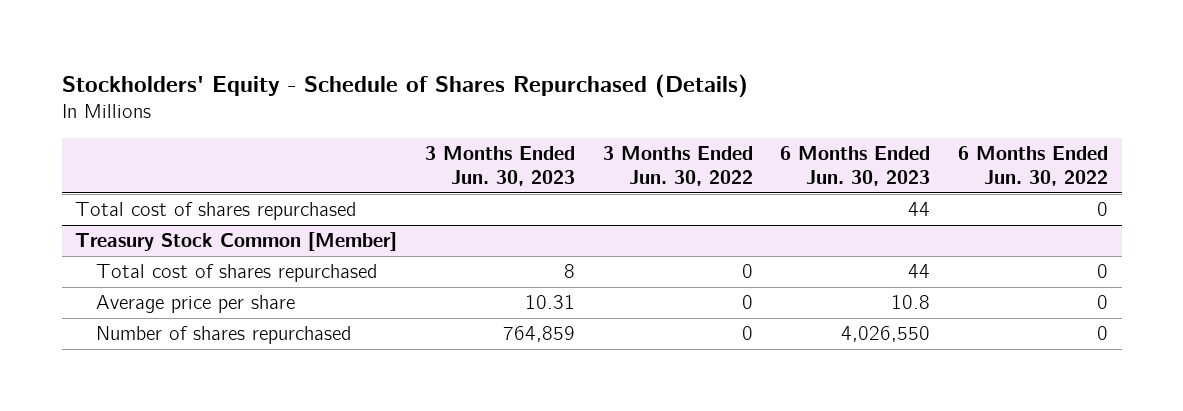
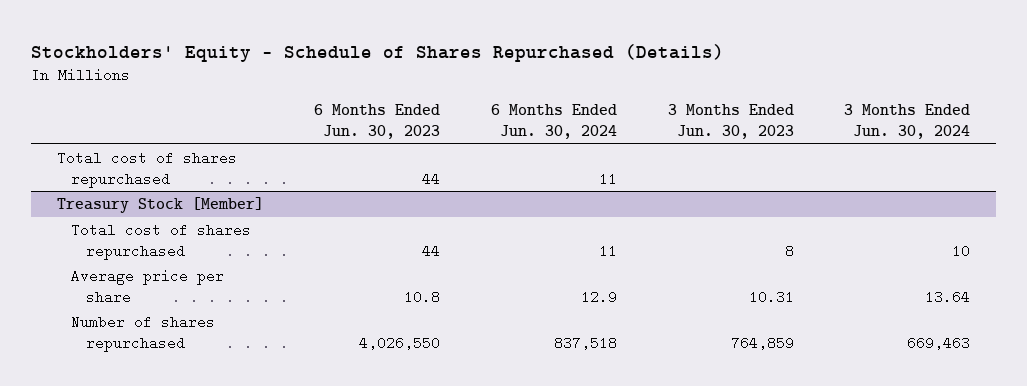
- | 3 Months Ended Jun. 30, 2023 | 3 Months Ended Jun. 30, 2022 | 6 Months Ended Jun. 30, 2023 | 6 Months Ended Jun. 30, 2022
+ | 6 Months Ended Jun. 30, 2023 | 6 Months Ended Jun. 30, 2024 | 3 Months Ended Jun. 30, 2023 | 3 Months Ended Jun. 30, 2024
- Treasury Stock Common [Member]
+ Treasury Stock [Member]

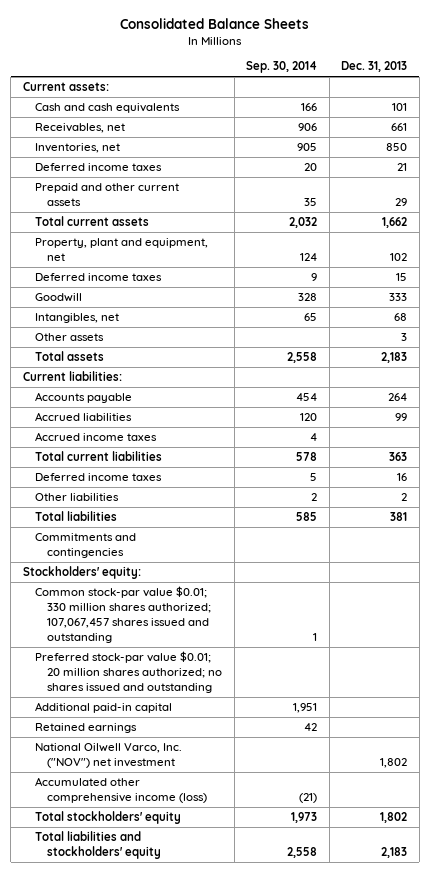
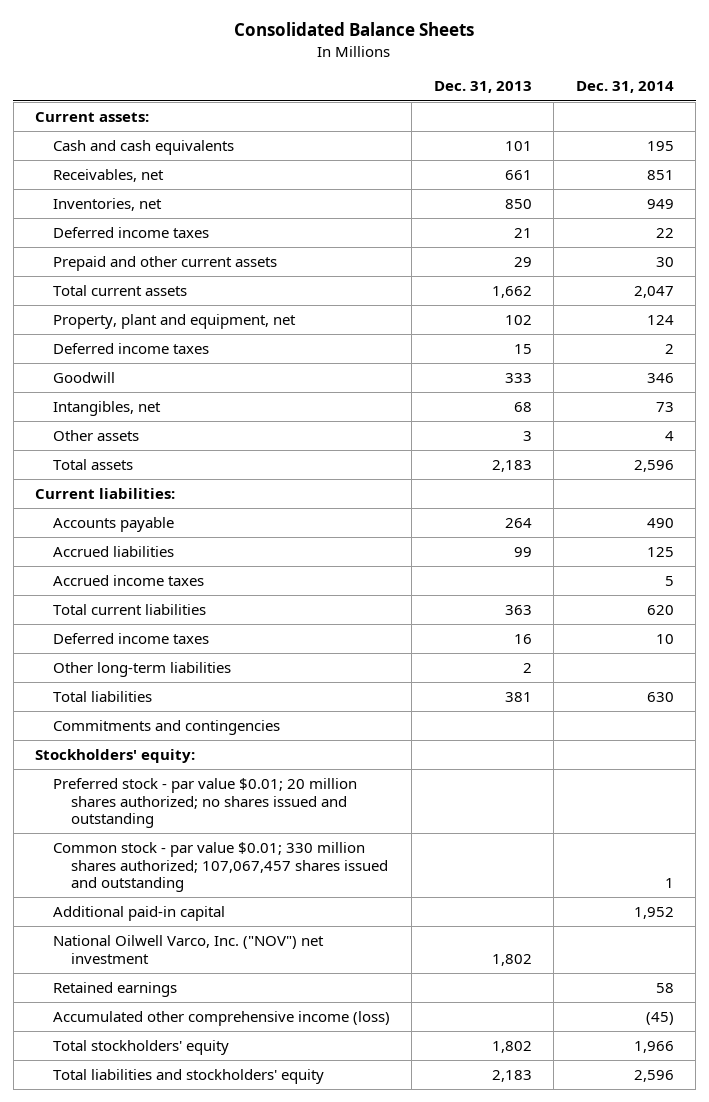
- | Sep. 30, 2014 | Dec. 31, 2013
+ | Dec. 31, 2013 | Dec. 31, 2014
- Other liabilities | 2 | 2
+ Other long-term liabilities | 2 |
- Common stock-par value $0.01; 330 million shares authorized; 107,067,457 shares issued and outstanding | 1 |
- Preferred stock-par value $0.01; 20 million shares authorized; no shares issued and outstanding
+ Preferred stock - par value $0.01; 20 million shares authorized; no shares issued and outstanding
+ Common stock - par value $0.01; 330 million shares authorized; 107,067,457 shares issued and outstanding | | 1
moved down: Retained earnings | | 58

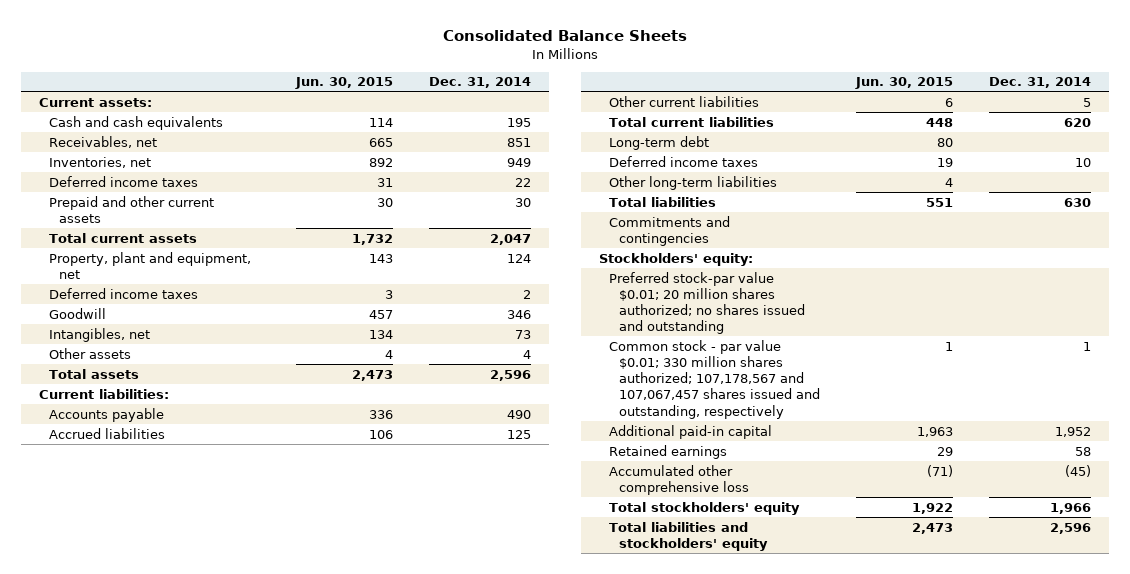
- | Dec. 31, 2013 | Dec. 31, 2014
+ | Jun. 30, 2015 | Dec. 31, 2014
- Accrued income taxes | | 5
+ Other current liabilities | 6 | 5
+ Long-term debt | 80 |
- Preferred stock - par value $0.01; 20 million shares authorized; no shares issued and outstanding
- Common stock - par value $0.01; 330 million shares authorized; 107,067,457 shares issued and outstanding | | 1
+ Preferred stock-par value $0.01; 20 million shares authorized; no shares issued and outstanding
+ Common stock - par value $0.01; 330 million shares authorized; 107,178,567 and 107,067,457 shares issued and outstanding, respectively | 1 | 1
- National Oilwell Varco, Inc. ("NOV") net investment | 1,802 |
- Accumulated other comprehensive income (loss) | | (45)
+ Accumulated other comprehensive loss | (71) | (45)

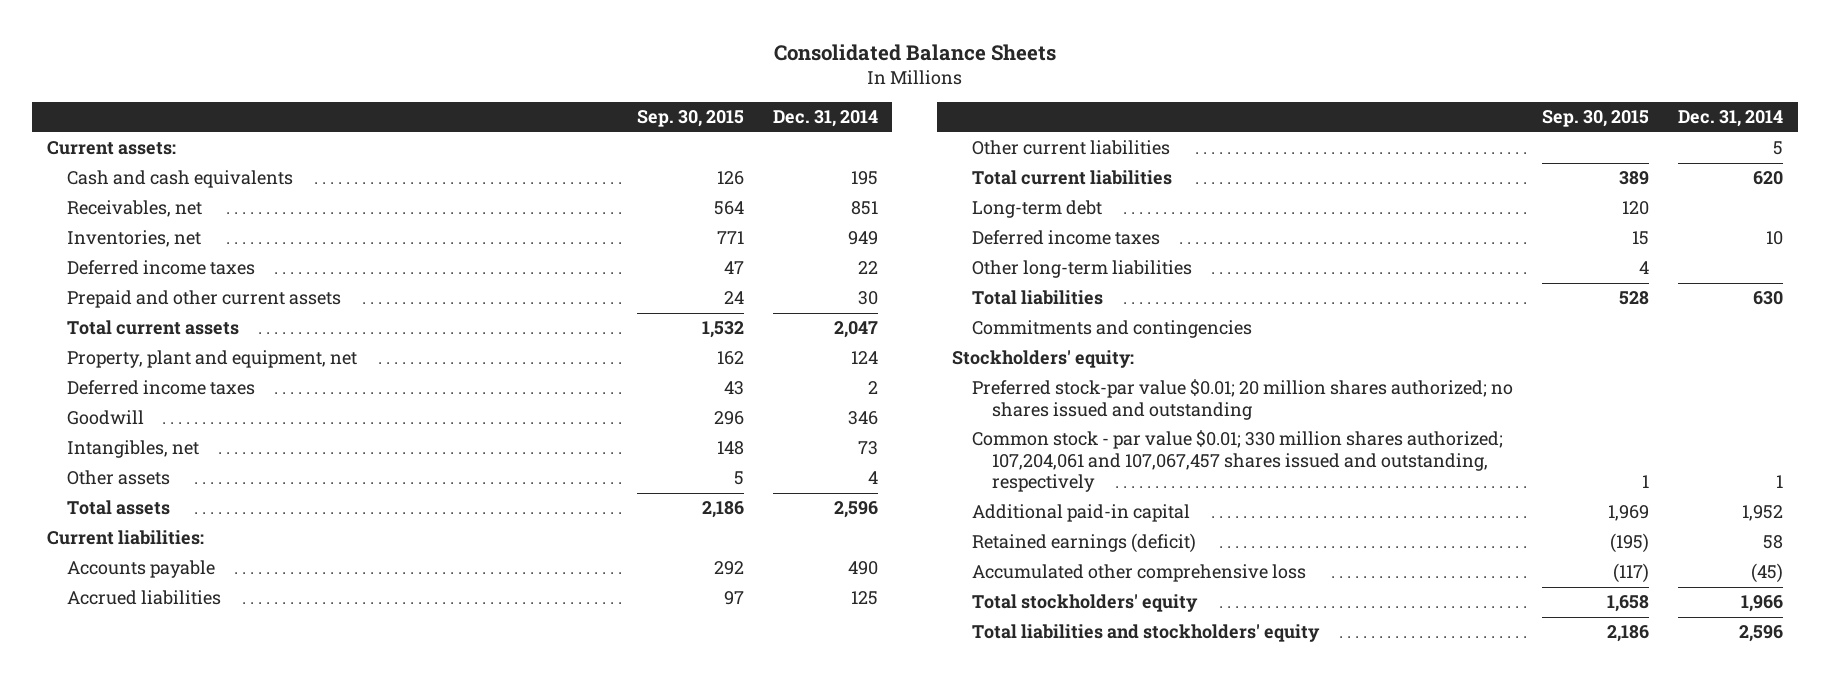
- | Jun. 30, 2015 | Dec. 31, 2014
+ | Sep. 30, 2015 | Dec. 31, 2014
- Common stock - par value $0.01; 330 million shares authorized; 107,178,567 and 107,067,457 shares issued and outstanding, respectively | 1 | 1
+ Common stock - par value $0.01; 330 million shares authorized; 107,204,061 and 107,067,457 shares issued and outstanding, respectively | 1 | 1
- Retained earnings | 29 | 58
+ Retained earnings (deficit) | (195) | 58

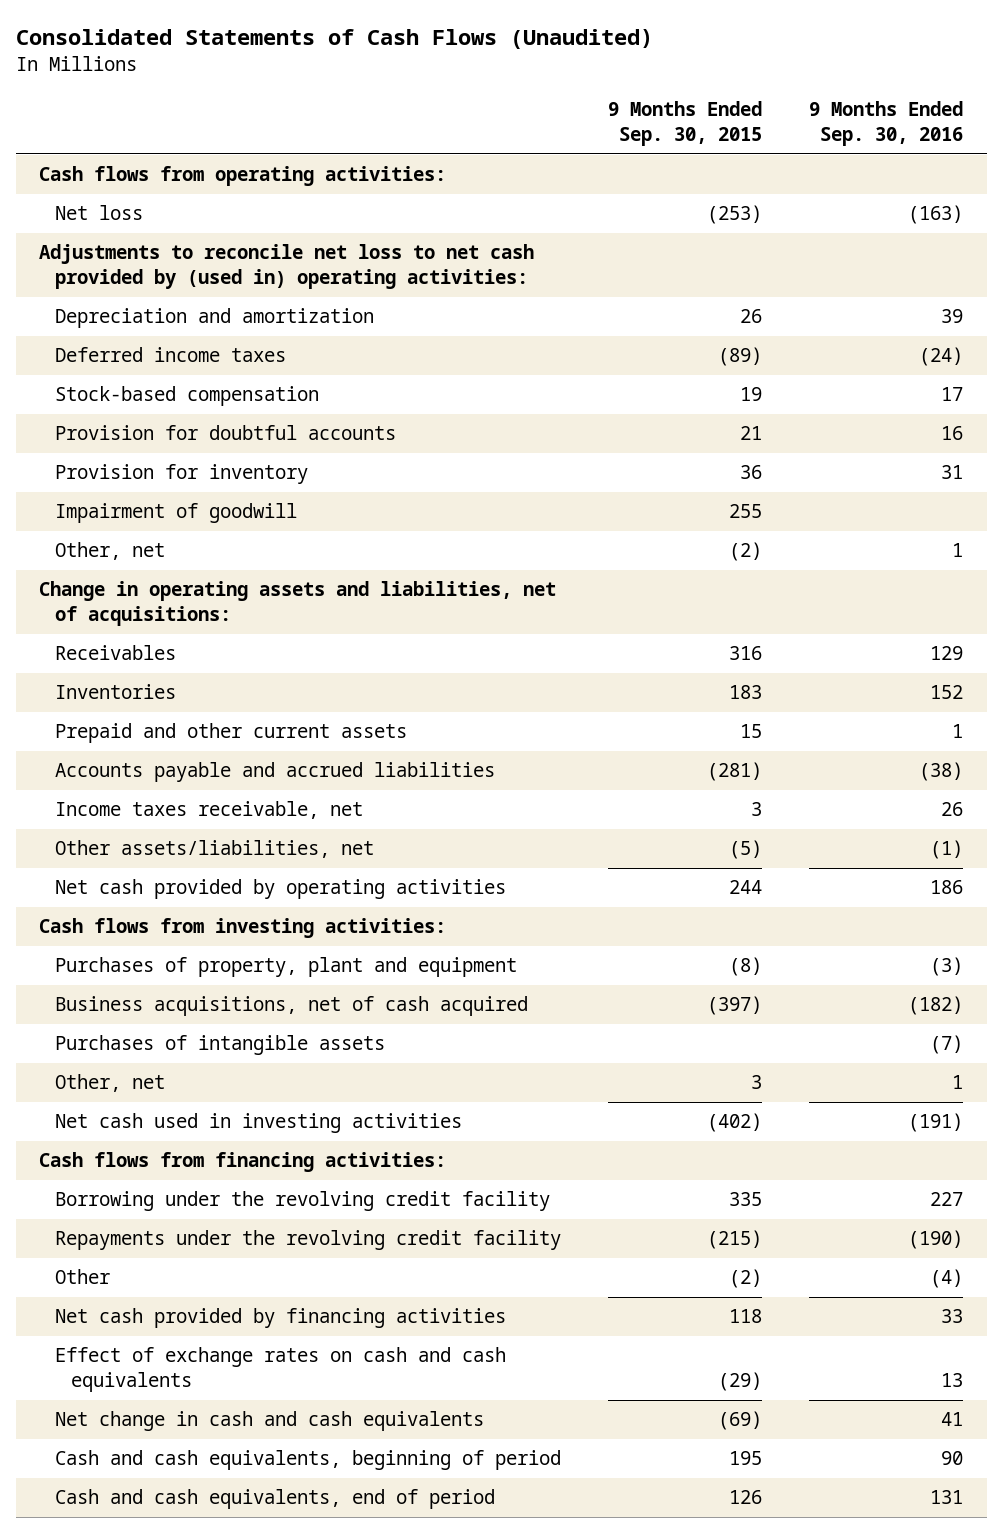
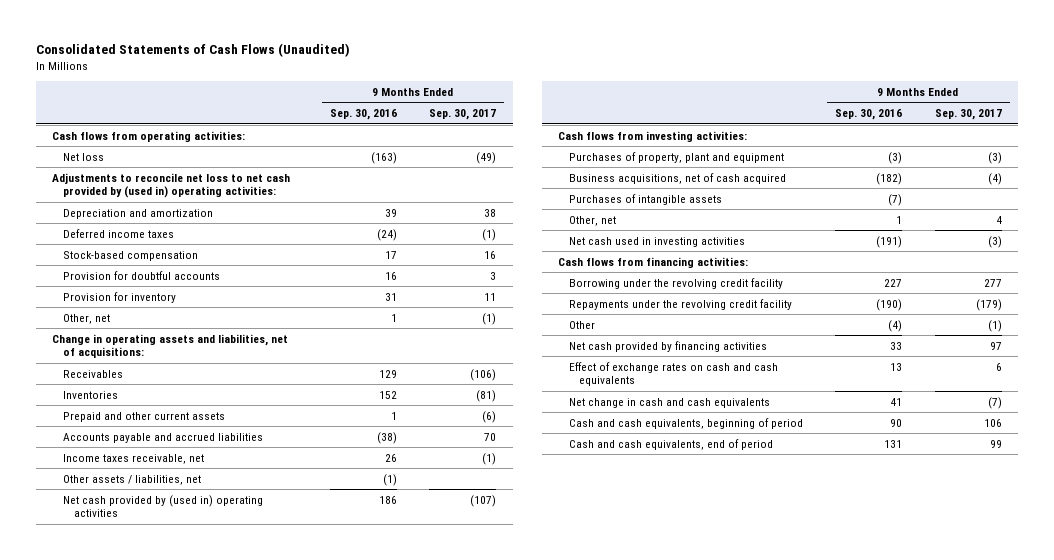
- | 9 Months Ended Sep. 30, 2015 | 9 Months Ended Sep. 30, 2016
+ | 9 Months Ended Sep. 30, 2016 | 9 Months Ended Sep. 30, 2017
- Impairment of goodwill | 255 |
- Other assets/liabilities, net | (5) | (1)
- Net cash provided by operating activities | 244 | 186
+ Other assets / liabilities, net | (1) |
+ Net cash provided by (used in) operating activities | 186 | (107)

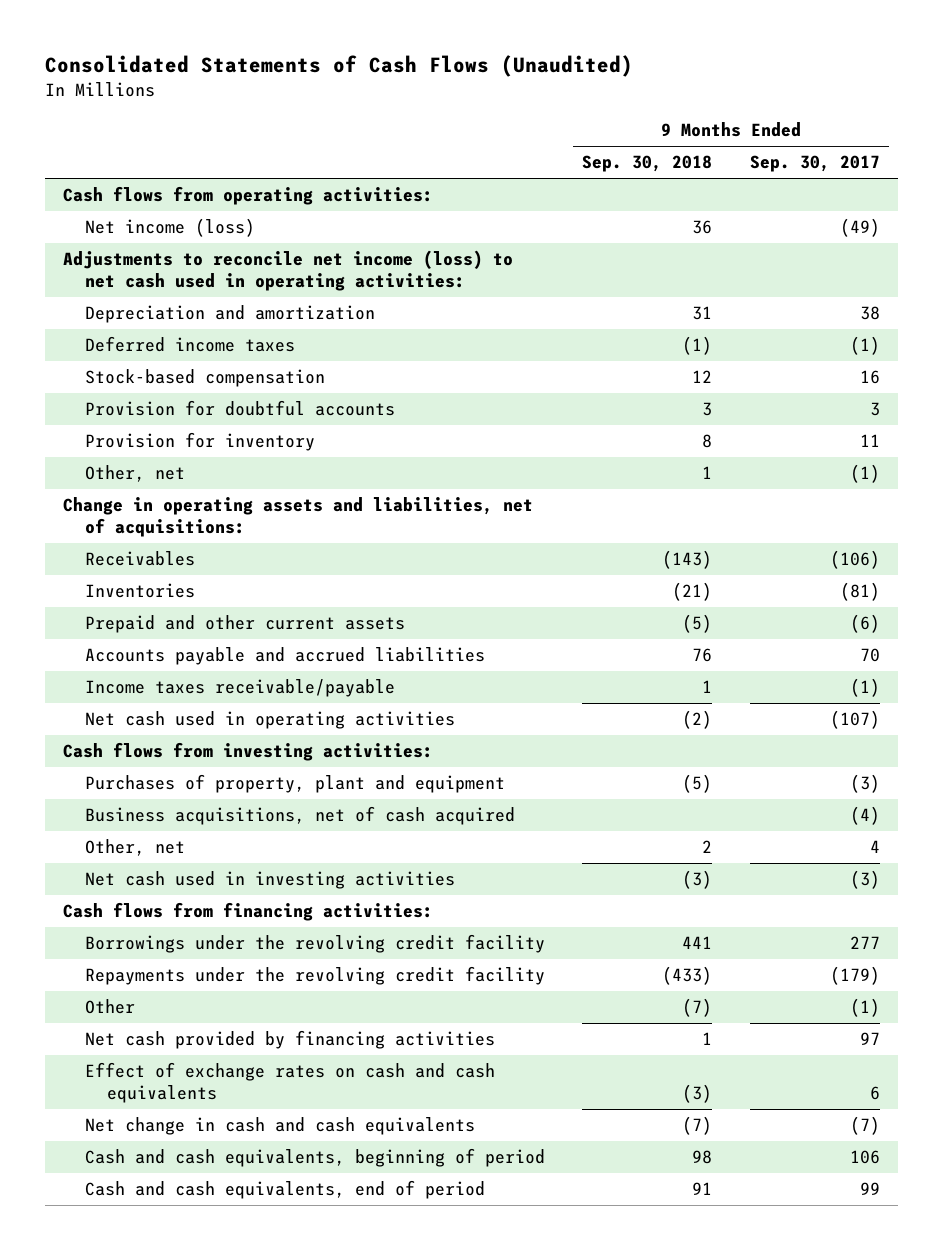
- | 9 Months Ended Sep. 30, 2016 | 9 Months Ended Sep. 30, 2017
+ | 9 Months Ended Sep. 30, 2018 | 9 Months Ended Sep. 30, 2017
- Net loss | (163) | (49)
- Adjustments to reconcile net loss to net cash provided by (used in) operating activities:
+ Net income (loss) | 36 | (49)
+ Adjustments to reconcile net income (loss) to net cash used in operating activities:
- Income taxes receivable, net | 26 | (1)
- Other assets / liabilities, net | (1) |
- Net cash provided by (used in) operating activities | 186 | (107)
+ Income taxes receivable/payable | 1 | (1)
+ Net cash used in operating activities | (2) | (107)
- Purchases of intangible assets | (7) |
- Borrowing under the revolving credit facility | 227 | 277
+ Borrowings under the revolving credit facility | 441 | 277

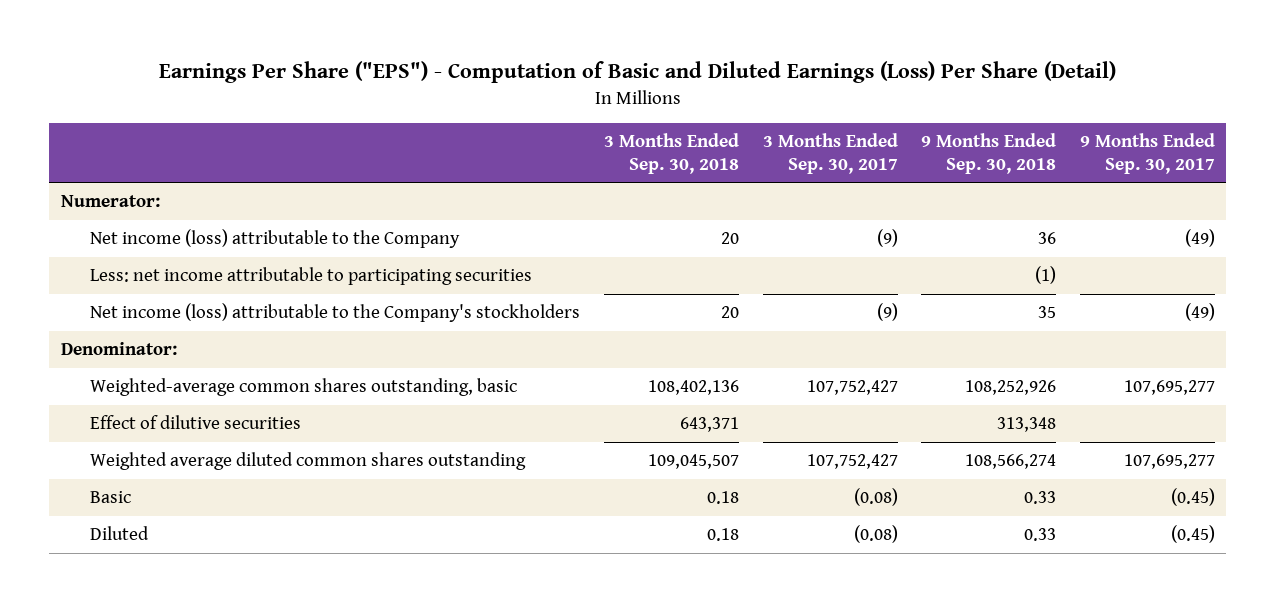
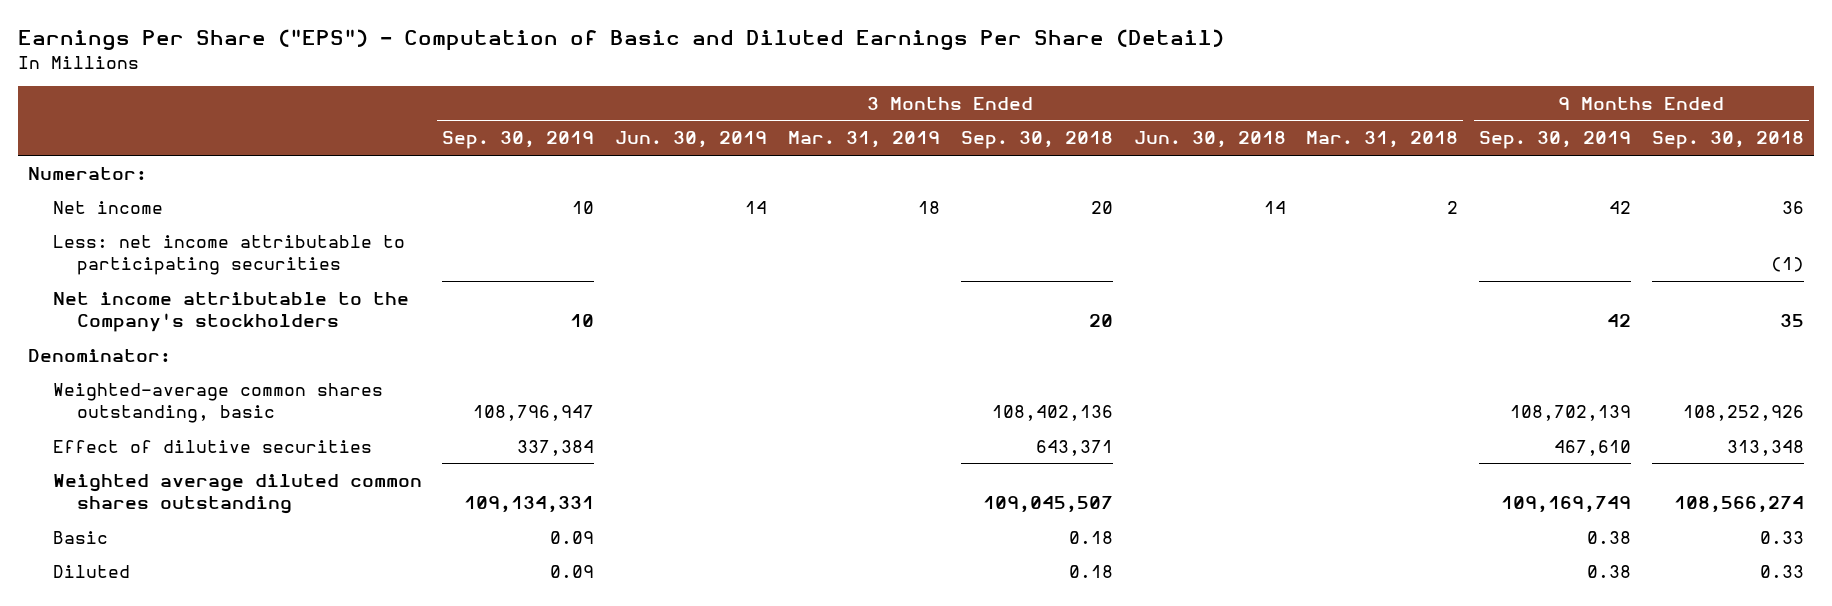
- Earnings Per Share ("EPS") - Computation of Basic and Diluted Earnings (Loss) Per Share (Detail)
+ Earnings Per Share ("EPS") - Computation of Basic and Diluted Earnings Per Share (Detail)
- | 3 Months Ended Sep. 30, 2018 | 3 Months Ended Sep. 30, 2017 | 9 Months Ended Sep. 30, 2018 | 9 Months Ended Sep. 30, 2017
+ | 3 Months Ended Sep. 30, 2019 | 3 Months Ended Jun. 30, 2019 | 3 Months Ended Mar. 31, 2019 | 3 Months Ended Sep. 30, 2018 | 3 Months Ended Jun. 30, 2018 | 3 Months Ended Mar. 31, 2018 | 9 Months Ended Sep. 30, 2019 | 9 Months Ended Sep. 30, 2018
- Net income (loss) attributable to the Company | 20 | (9) | 36 | (49)
+ Net income | 10 | 14 | 18 | 20 | 14 | 2 | 42 | 36
- Net income (loss) attributable to the Company's stockholders | 20 | (9) | 35 | (49)
+ Net income attributable to the Company's stockholders | 10 | | | 20 | | | 42 | 35

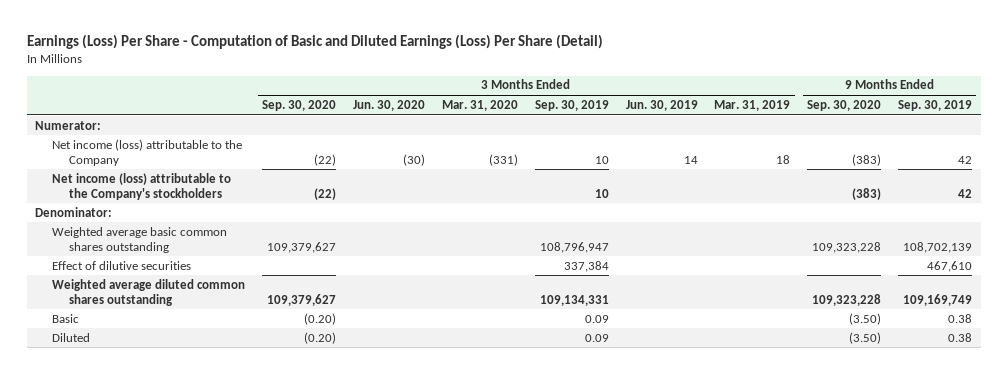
- Earnings Per Share ("EPS") - Computation of Basic and Diluted Earnings Per Share (Detail)
+ Earnings (Loss) Per Share - Computation of Basic and Diluted Earnings (Loss) Per Share (Detail)
- | 3 Months Ended Sep. 30, 2019 | 3 Months Ended Jun. 30, 2019 | 3 Months Ended Mar. 31, 2019 | 3 Months Ended Sep. 30, 2018 | 3 Months Ended Jun. 30, 2018 | 3 Months Ended Mar. 31, 2018 | 9 Months Ended Sep. 30, 2019 | 9 Months Ended Sep. 30, 2018
+ | 3 Months Ended Sep. 30, 2020 | 3 Months Ended Jun. 30, 2020 | 3 Months Ended Mar. 31, 2020 | 3 Months Ended Sep. 30, 2019 | 3 Months Ended Jun. 30, 2019 | 3 Months Ended Mar. 31, 2019 | 9 Months Ended Sep. 30, 2020 | 9 Months Ended Sep. 30, 2019
- Net income | 10 | 14 | 18 | 20 | 14 | 2 | 42 | 36
- Less: net income attributable to participating securities | | | | | | | | (1)
- Net income attributable to the Company's stockholders | 10 | | | 20 | | | 42 | 35
+ Net income (loss) attributable to the Company | (22) | (30) | (331) | 10 | 14 | 18 | (383) | 42
+ Net income (loss) attributable to the Company's stockholders | (22) | | | 10 | | | (383) | 42
- Weighted-average common shares outstanding, basic | 108,796,947 | | | 108,402,136 | | | 108,702,139 | 108,252,926
+ Weighted average basic common shares outstanding | 109,379,627 | | | 108,796,947 | | | 109,323,228 | 108,702,139

